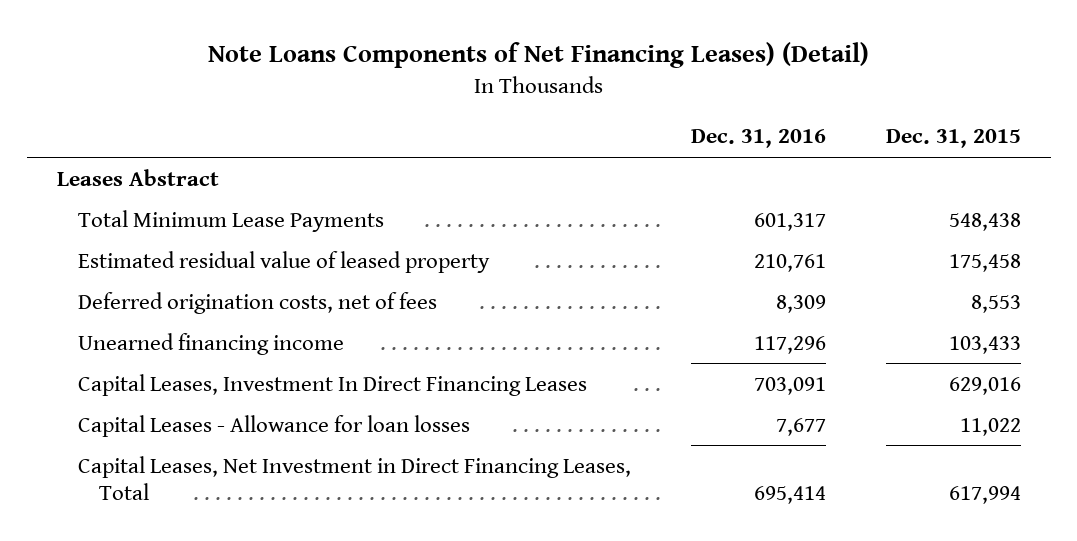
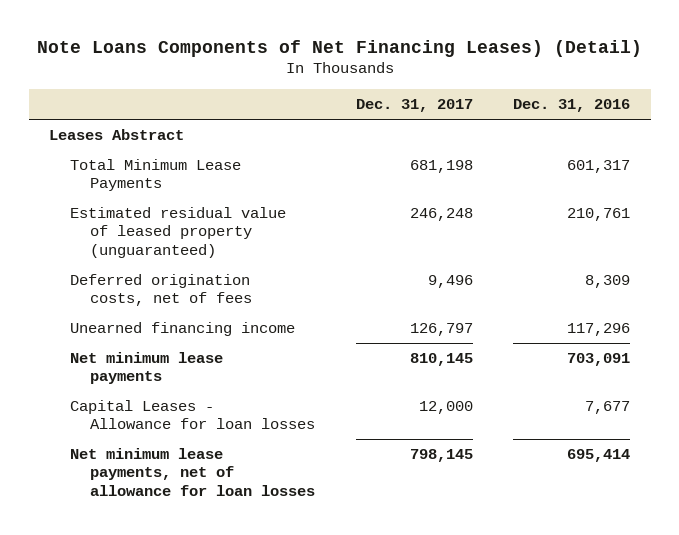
- | Dec. 31, 2016 | Dec. 31, 2015
+ | Dec. 31, 2017 | Dec. 31, 2016
- Estimated residual value of leased property | 210,761 | 175,458
+ Estimated residual value of leased property (unguaranteed) | 246,248 | 210,761
- Capital Leases, Investment In Direct Financing Leases | 703,091 | 629,016
+ Net minimum lease payments | 810,145 | 703,091
- Capital Leases, Net Investment in Direct Financing Leases, Total | 695,414 | 617,994
+ Net minimum lease payments, net of allowance for loan losses | 798,145 | 695,414

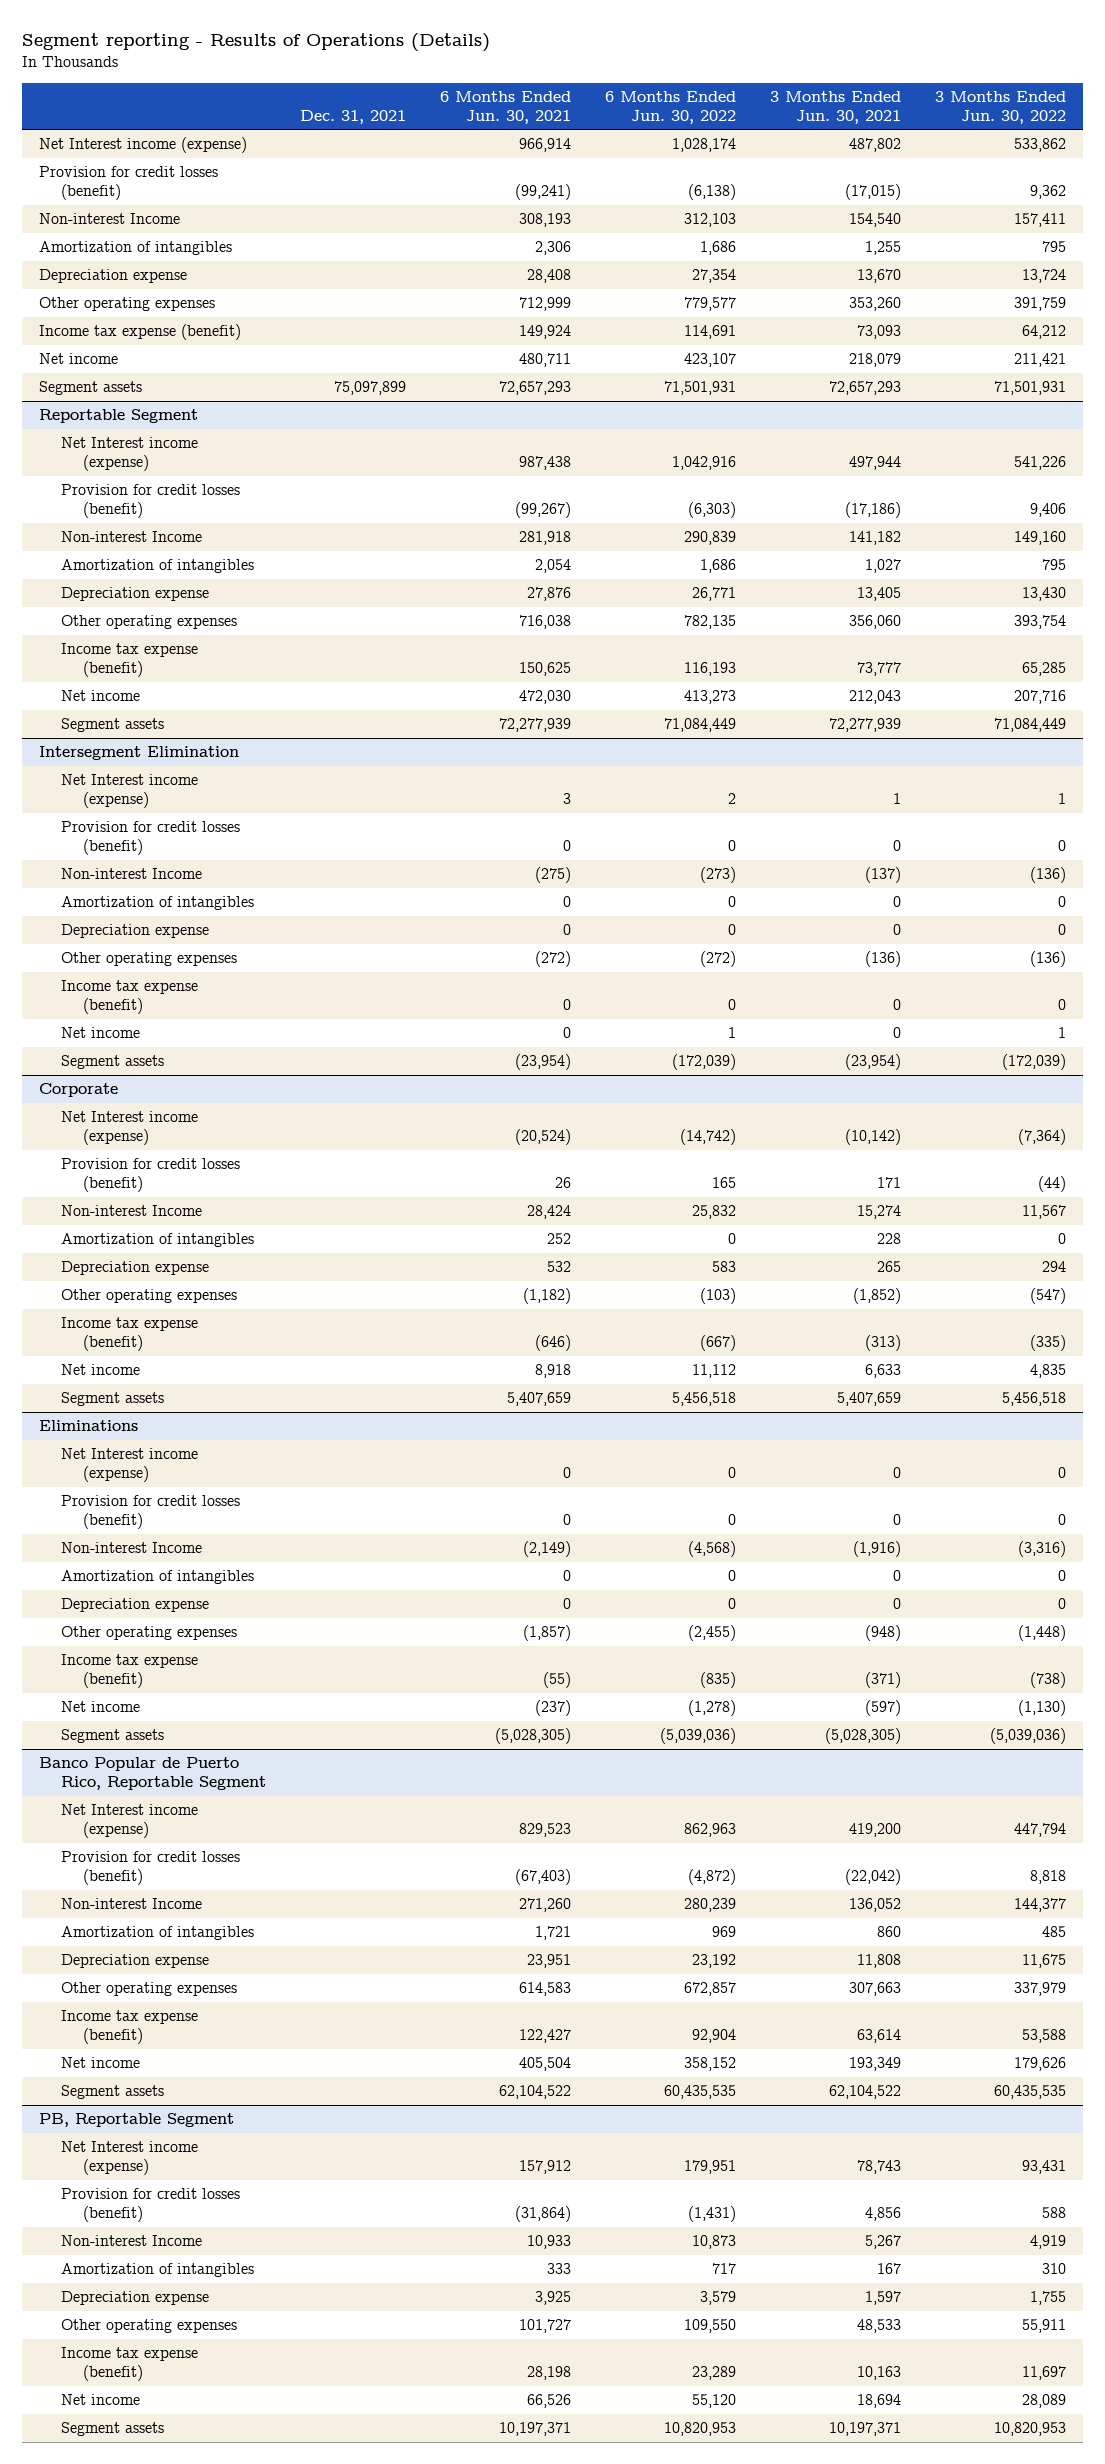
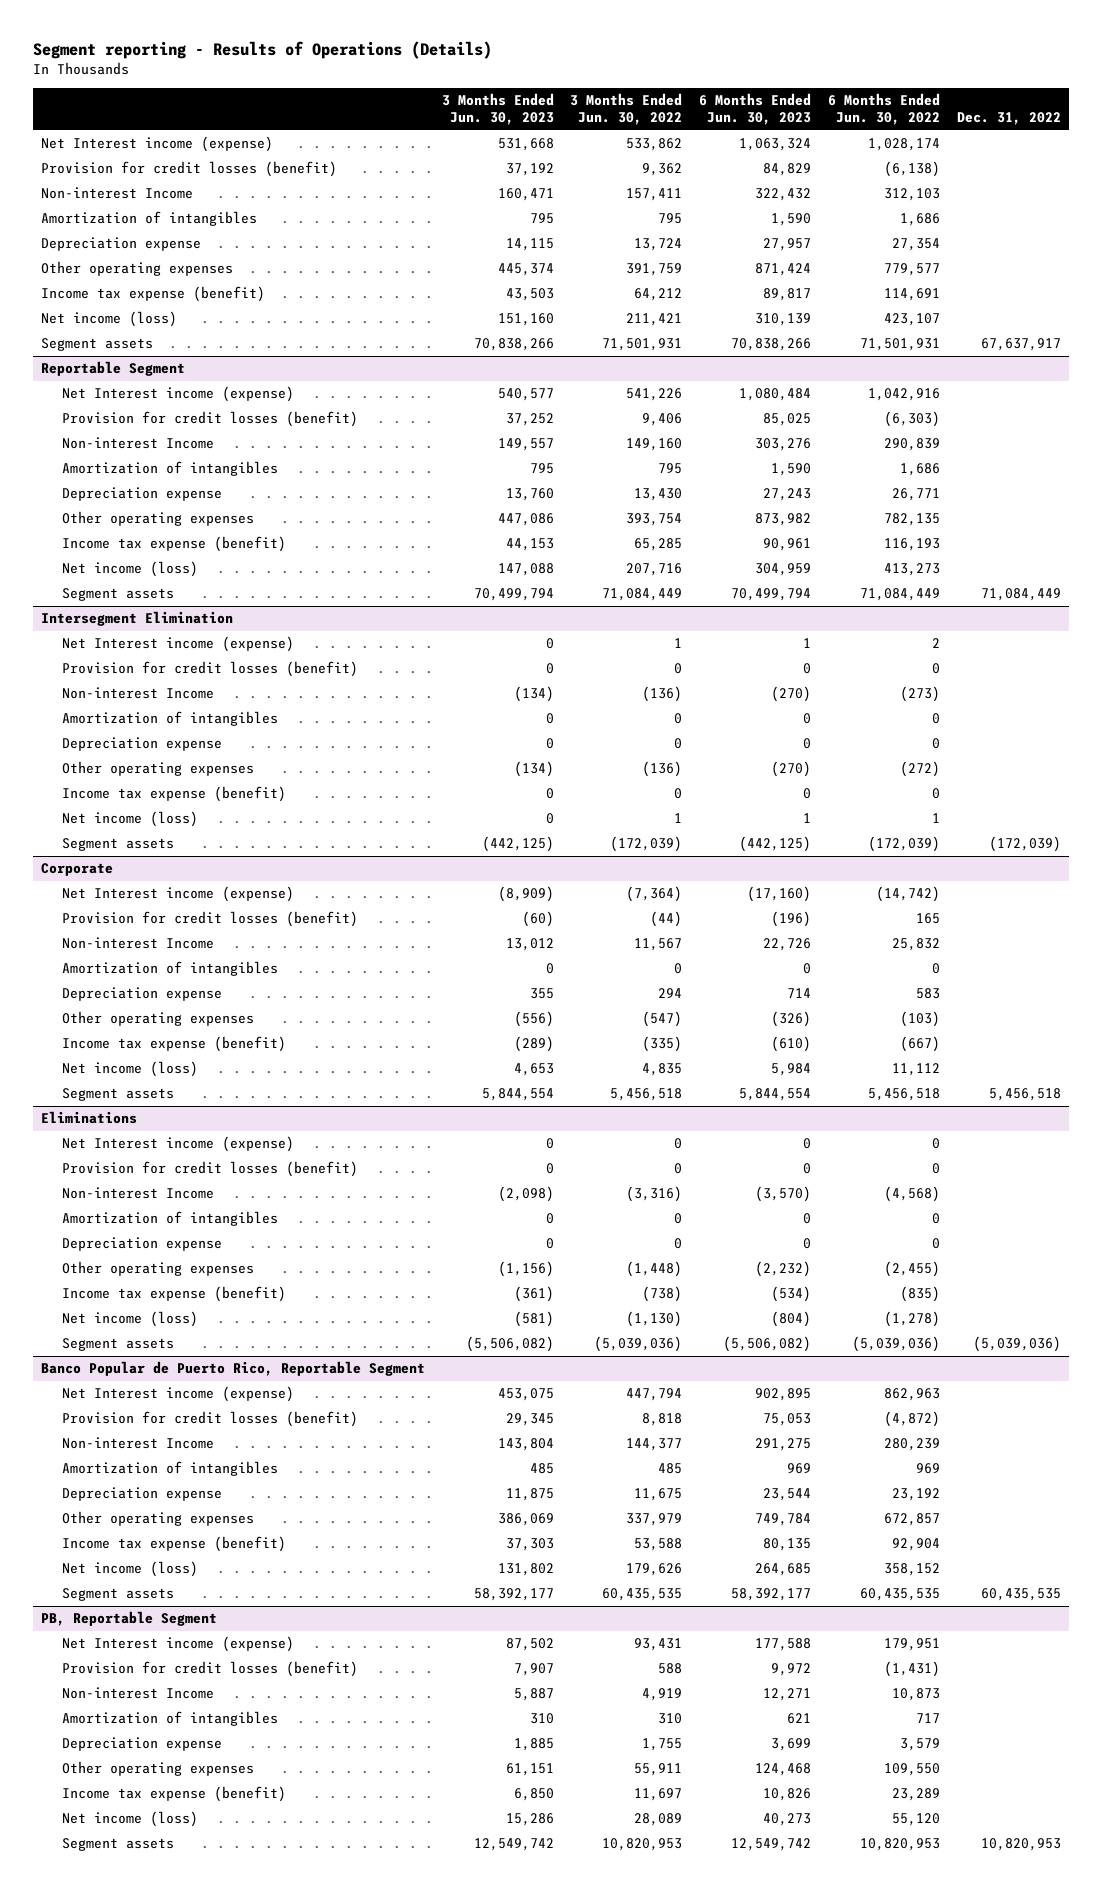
- | Dec. 31, 2021 | 6 Months Ended Jun. 30, 2021 | 6 Months Ended Jun. 30, 2022 | 3 Months Ended Jun. 30, 2021 | 3 Months Ended Jun. 30, 2022
+ | 3 Months Ended Jun. 30, 2023 | 3 Months Ended Jun. 30, 2022 | 6 Months Ended Jun. 30, 2023 | 6 Months Ended Jun. 30, 2022 | Dec. 31, 2022
- Net income | | 480,711 | 423,107 | 218,079 | 211,421
+ Net income (loss) | 151,160 | 211,421 | 310,139 | 423,107 |
@ Reportable Segment
- Net income | | 472,030 | 413,273 | 212,043 | 207,716
+ Net income (loss) | 147,088 | 207,716 | 304,959 | 413,273 |
@ Intersegment Elimination
- Net income | | 0 | 1 | 0 | 1
+ Net income (loss) | 0 | 1 | 1 | 1 |
@ Corporate
- Net income | | 8,918 | 11,112 | 6,633 | 4,835
+ Net income (loss) | 4,653 | 4,835 | 5,984 | 11,112 |
@ Eliminations
- Net income | | (237) | (1,278) | (597) | (1,130)
+ Net income (loss) | (581) | (1,130) | (804) | (1,278) |
@ Banco Popular de Puerto Rico, Reportable Segment
- Net income | | 405,504 | 358,152 | 193,349 | 179,626
+ Net income (loss) | 131,802 | 179,626 | 264,685 | 358,152 |
@ PB, Reportable Segment
- Net income | | 66,526 | 55,120 | 18,694 | 28,089
+ Net income (loss) | 15,286 | 28,089 | 40,273 | 55,120 |

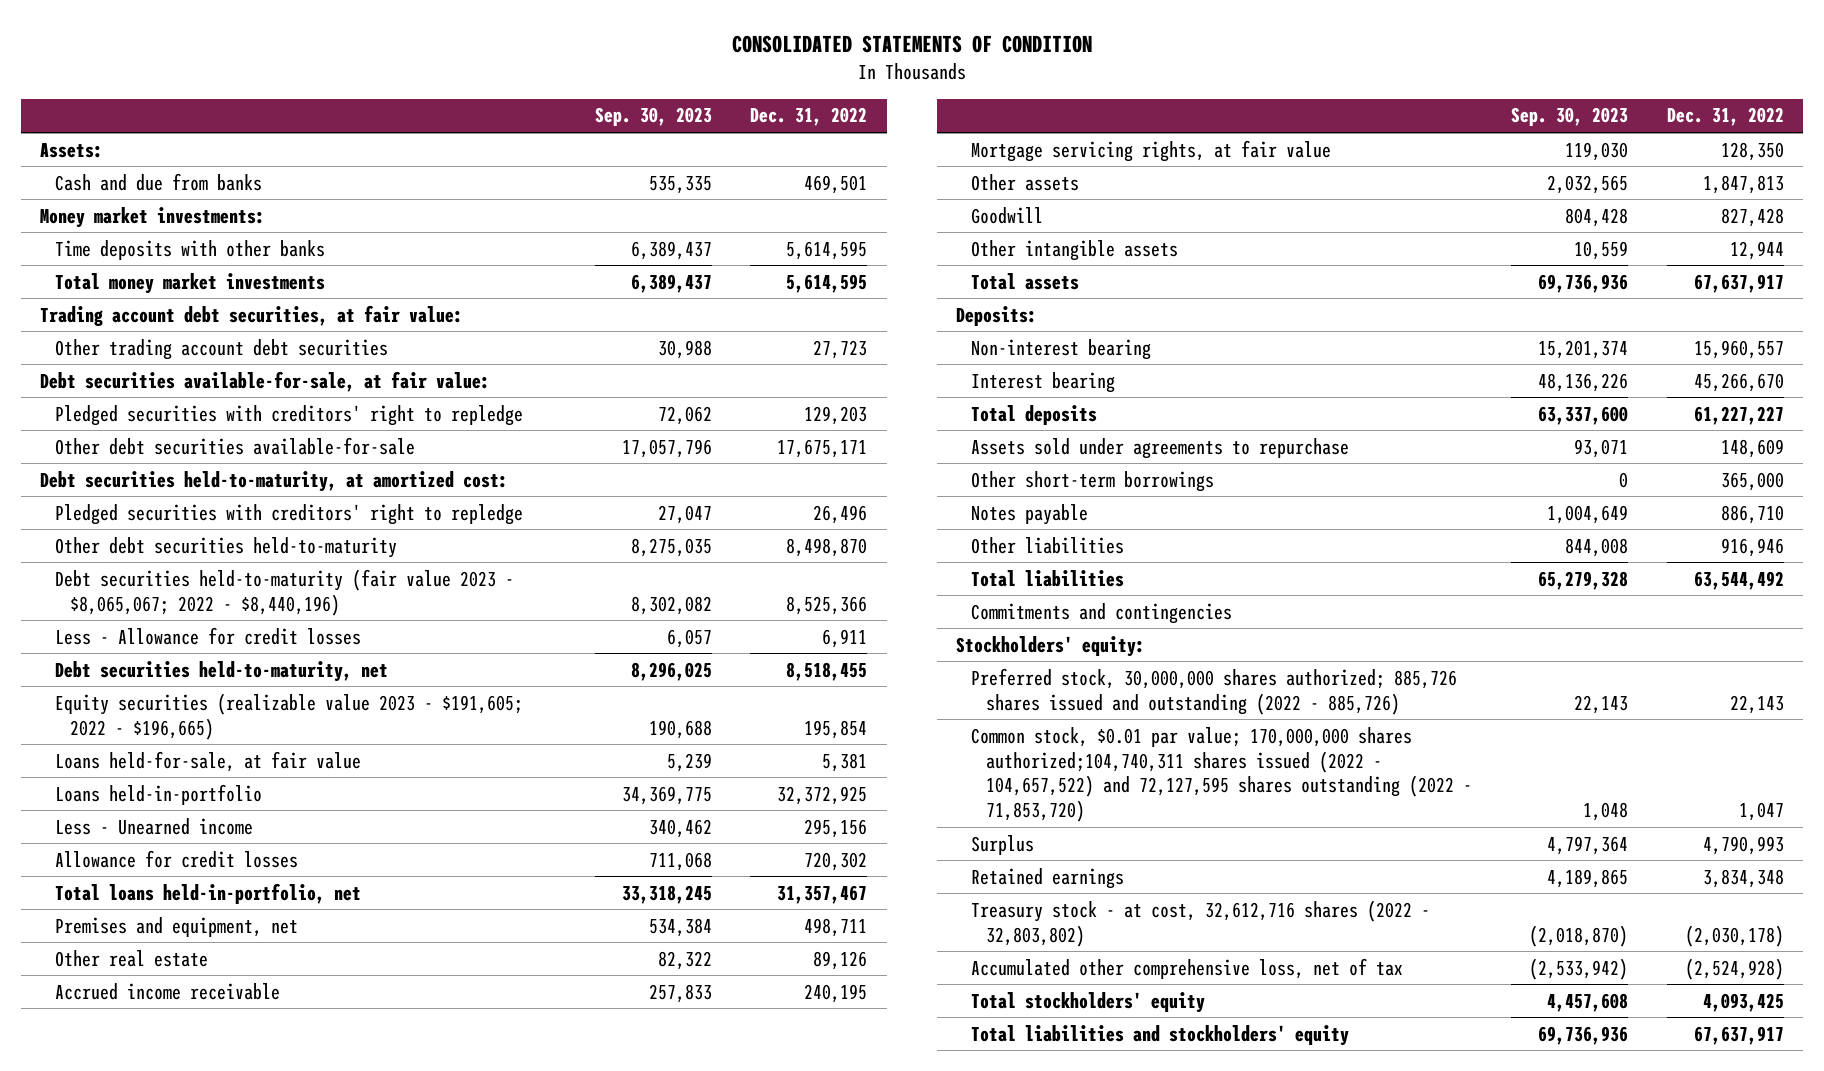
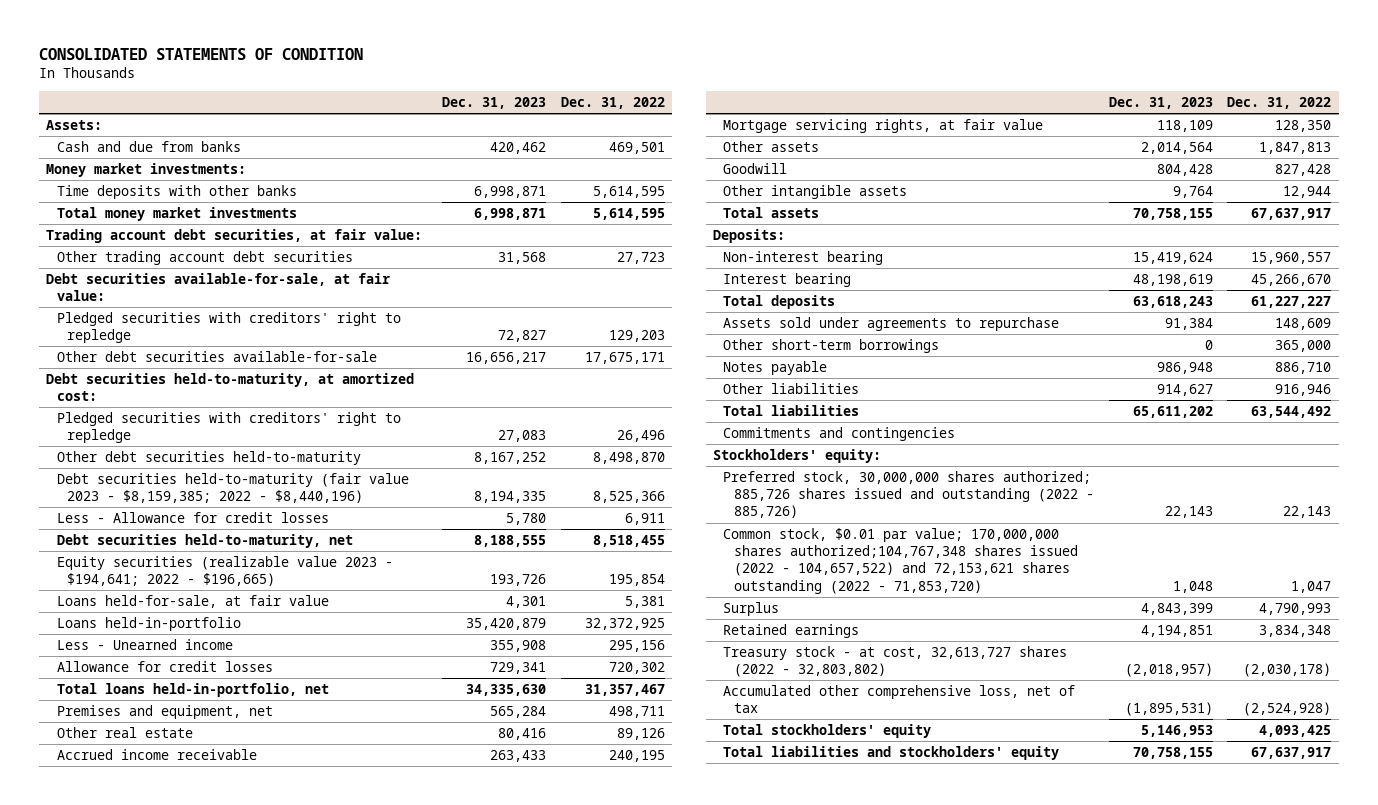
- | Sep. 30, 2023 | Dec. 31, 2022
+ | Dec. 31, 2023 | Dec. 31, 2022
- Debt securities held-to-maturity (fair value 2023 - $8,065,067; 2022 - $8,440,196) | 8,302,082 | 8,525,366
+ Debt securities held-to-maturity (fair value 2023 - $8,159,385; 2022 - $8,440,196) | 8,194,335 | 8,525,366
- Equity securities (realizable value 2023 - $191,605; 2022 - $196,665) | 190,688 | 195,854
+ Equity securities (realizable value 2023 - $194,641; 2022 - $196,665) | 193,726 | 195,854
- Common stock, $0.01 par value; 170,000,000 shares authorized;104,740,311 shares issued (2022 - 104,657,522) and 72,127,595 shares outstanding (2022 - 71,853,720) | 1,048 | 1,047
+ Common stock, $0.01 par value; 170,000,000 shares authorized;104,767,348 shares issued (2022 - 104,657,522) and 72,153,621 shares outstanding (2022 - 71,853,720) | 1,048 | 1,047
- Treasury stock - at cost, 32,612,716 shares (2022 - 32,803,802) | (2,018,870) | (2,030,178)
+ Treasury stock - at cost, 32,613,727 shares (2022 - 32,803,802) | (2,018,957) | (2,030,178)

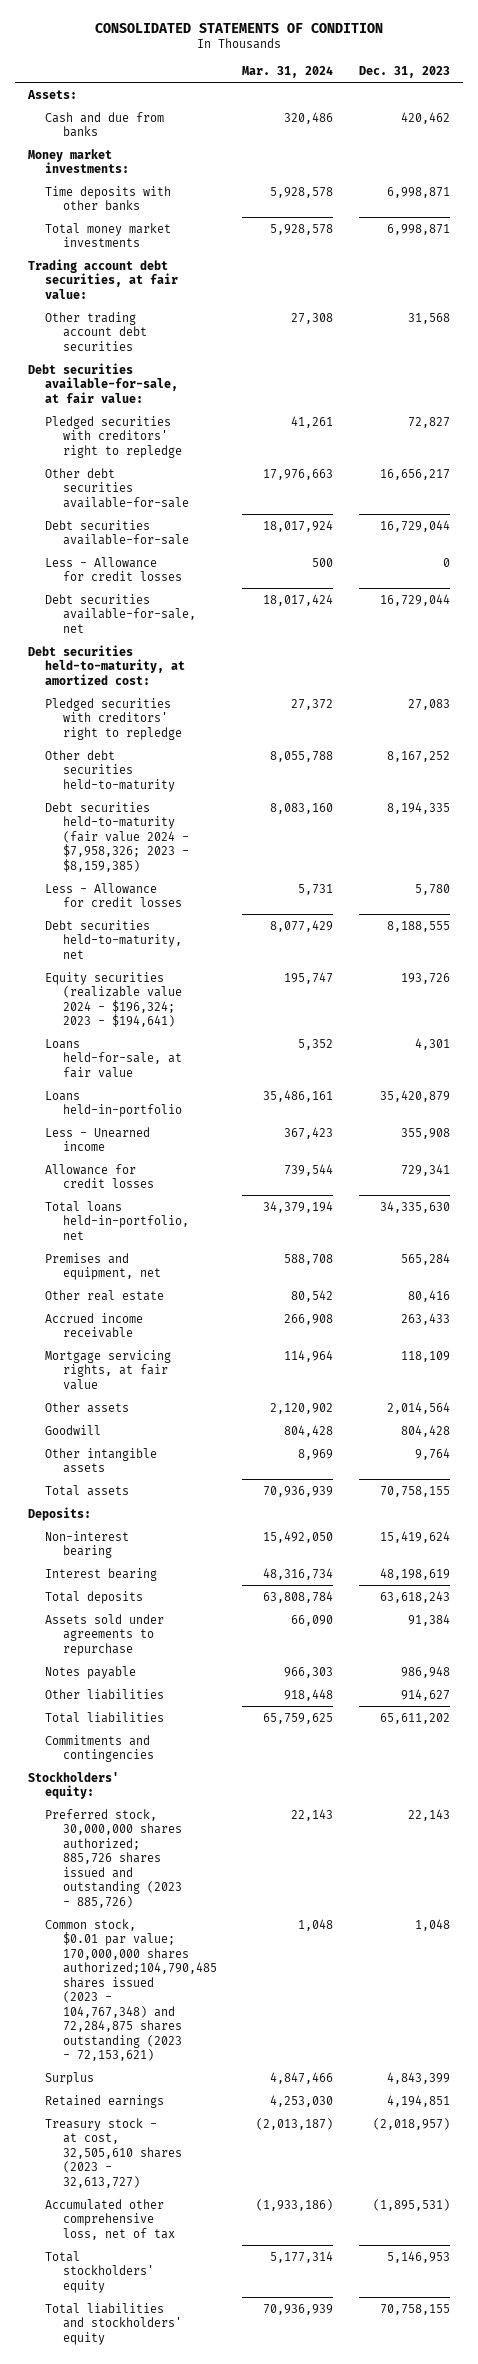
- | Dec. 31, 2023 | Dec. 31, 2022
+ | Mar. 31, 2024 | Dec. 31, 2023
+ Debt securities available-for-sale | 18,017,924 | 16,729,044
+ Less - Allowance for credit losses | 500 | 0
+ Debt securities available-for-sale, net | 18,017,424 | 16,729,044
- Debt securities held-to-maturity (fair value 2023 - $8,159,385; 2022 - $8,440,196) | 8,194,335 | 8,525,366
+ Debt securities held-to-maturity (fair value 2024 - $7,958,326; 2023 - $8,159,385) | 8,083,160 | 8,194,335
- Equity securities (realizable value 2023 - $194,641; 2022 - $196,665) | 193,726 | 195,854
+ Equity securities (realizable value 2024 - $196,324; 2023 - $194,641) | 195,747 | 193,726
- Other short-term borrowings | 0 | 365,000
- Preferred stock, 30,000,000 shares authorized; 885,726 shares issued and outstanding (2022 - 885,726) | 22,143 | 22,143
- Common stock, $0.01 par value; 170,000,000 shares authorized;104,767,348 shares issued (2022 - 104,657,522) and 72,153,621 shares outstanding (2022 - 71,853,720) | 1,048 | 1,047
+ Preferred stock, 30,000,000 shares authorized; 885,726 shares issued and outstanding (2023 - 885,726) | 22,143 | 22,143
+ Common stock, $0.01 par value; 170,000,000 shares authorized;104,790,485 shares issued (2023 - 104,767,348) and 72,284,875 shares outstanding (2023 - 72,153,621) | 1,048 | 1,048
- Treasury stock - at cost, 32,613,727 shares (2022 - 32,803,802) | (2,018,957) | (2,030,178)
+ Treasury stock - at cost, 32,505,610 shares (2023 - 32,613,727) | (2,013,187) | (2,018,957)

